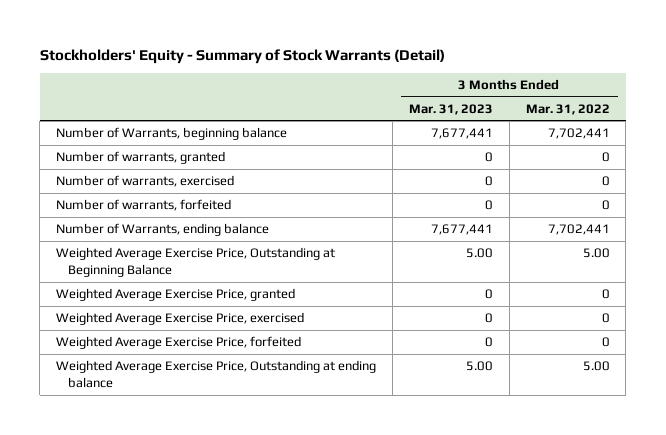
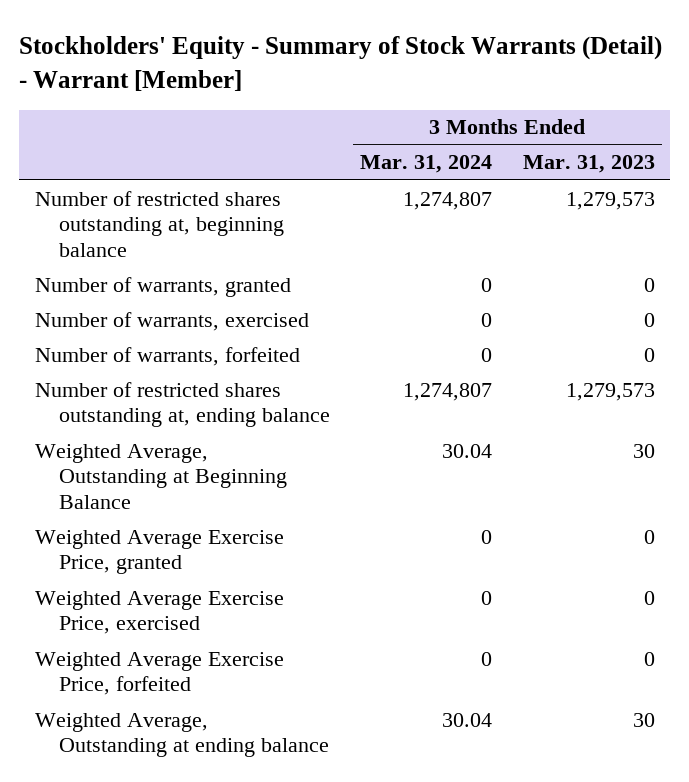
- Stockholders' Equity - Summary of Stock Warrants (Detail)
+ Stockholders' Equity - Summary of Stock Warrants (Detail) - Warrant [Member]
- | 3 Months Ended Mar. 31, 2023 | 3 Months Ended Mar. 31, 2022
+ | 3 Months Ended Mar. 31, 2024 | 3 Months Ended Mar. 31, 2023
- Number of Warrants, beginning balance | 7,677,441 | 7,702,441
+ Number of restricted shares outstanding at, beginning balance | 1,274,807 | 1,279,573
- Number of Warrants, ending balance | 7,677,441 | 7,702,441
- Weighted Average Exercise Price, Outstanding at Beginning Balance | 5.00 | 5.00
+ Number of restricted shares outstanding at, ending balance | 1,274,807 | 1,279,573
+ Weighted Average, Outstanding at Beginning Balance | 30.04 | 30
- Weighted Average Exercise Price, Outstanding at ending balance | 5.00 | 5.00
+ Weighted Average, Outstanding at ending balance | 30.04 | 30

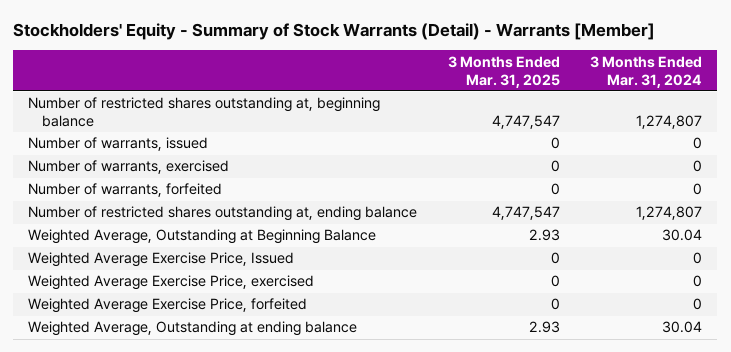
- Stockholders' Equity - Summary of Stock Warrants (Detail) - Warrant [Member]
+ Stockholders' Equity - Summary of Stock Warrants (Detail) - Warrants [Member]
- | 3 Months Ended Mar. 31, 2024 | 3 Months Ended Mar. 31, 2023
+ | 3 Months Ended Mar. 31, 2025 | 3 Months Ended Mar. 31, 2024
- Number of warrants, granted | 0 | 0
+ Number of warrants, issued | 0 | 0
- Weighted Average Exercise Price, granted | 0 | 0
+ Weighted Average Exercise Price, Issued | 0 | 0

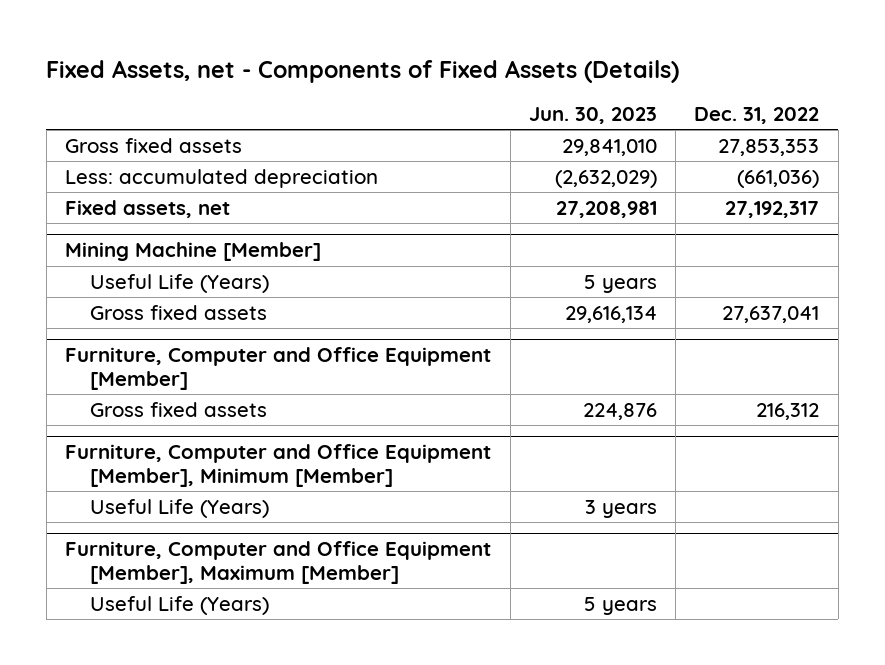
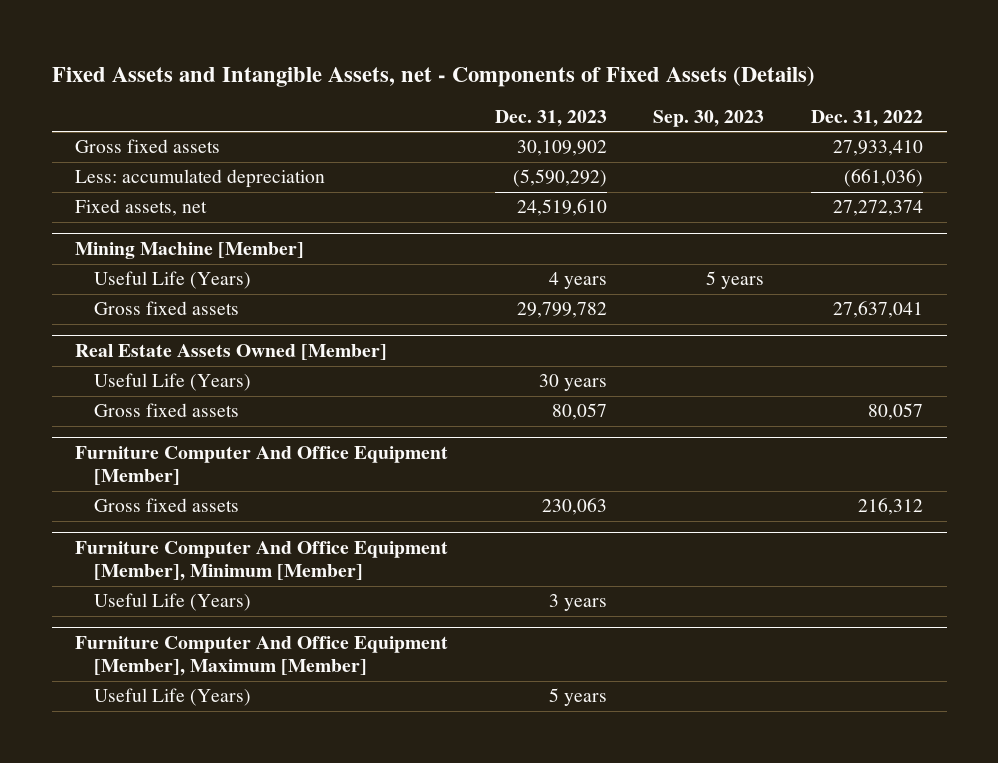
- Fixed Assets, net - Components of Fixed Assets (Details)
+ Fixed Assets and Intangible Assets, net - Components of Fixed Assets (Details)
- | Jun. 30, 2023 | Dec. 31, 2022
+ | Dec. 31, 2023 | Sep. 30, 2023 | Dec. 31, 2022
- Gross fixed assets | 29,841,010 | 27,853,353
+ Gross fixed assets | 30,109,902 | | 27,933,410
- Fixed assets, net | 27,208,981 | 27,192,317
+ Fixed assets, net | 24,519,610 | | 27,272,374
- Furniture, Computer and Office Equipment [Member]
+ Real Estate Assets Owned [Member]
+ Useful Life (Years) | 30 years | |
+ Gross fixed assets | 80,057 | | 80,057
+ Furniture Computer And Office Equipment [Member]
- Furniture, Computer and Office Equipment [Member], Minimum [Member]
+ Furniture Computer And Office Equipment [Member], Minimum [Member]
- Furniture, Computer and Office Equipment [Member], Maximum [Member]
+ Furniture Computer And Office Equipment [Member], Maximum [Member]

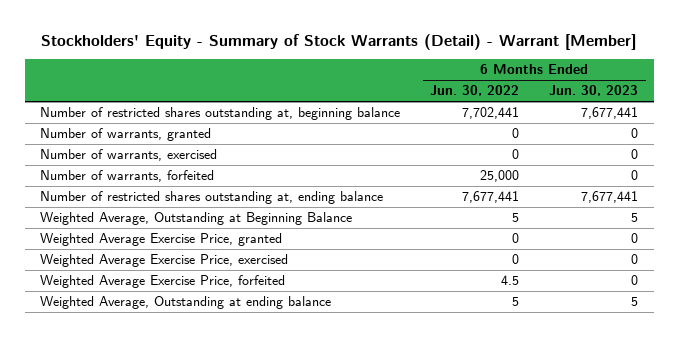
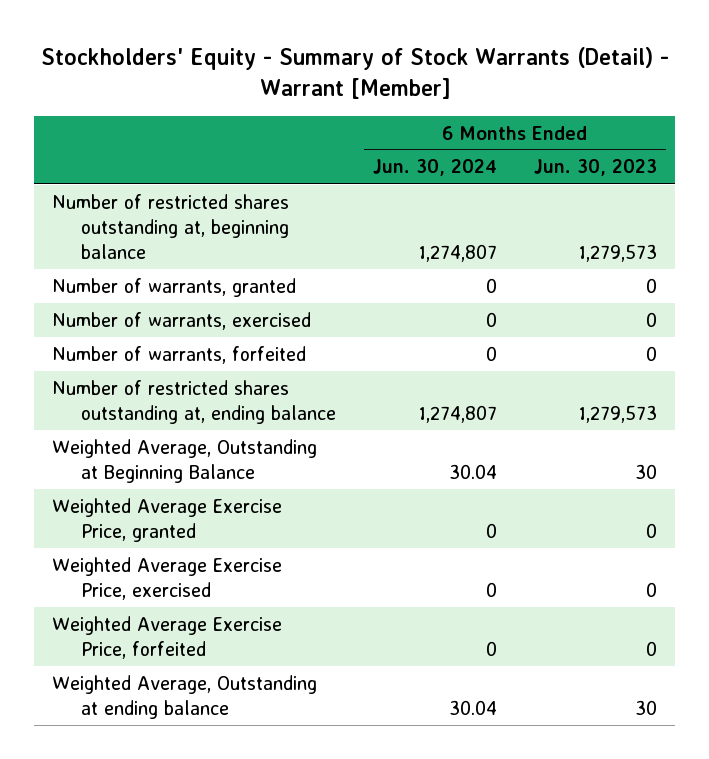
- | 6 Months Ended Jun. 30, 2022 | 6 Months Ended Jun. 30, 2023
+ | 6 Months Ended Jun. 30, 2024 | 6 Months Ended Jun. 30, 2023
- Number of restricted shares outstanding at, beginning balance | 7,702,441 | 7,677,441
+ Number of restricted shares outstanding at, beginning balance | 1,274,807 | 1,279,573
- Number of restricted shares outstanding at, ending balance | 7,677,441 | 7,677,441
- Weighted Average, Outstanding at Beginning Balance | 5 | 5
+ Number of restricted shares outstanding at, ending balance | 1,274,807 | 1,279,573
+ Weighted Average, Outstanding at Beginning Balance | 30.04 | 30
- Weighted Average, Outstanding at ending balance | 5 | 5
+ Weighted Average, Outstanding at ending balance | 30.04 | 30

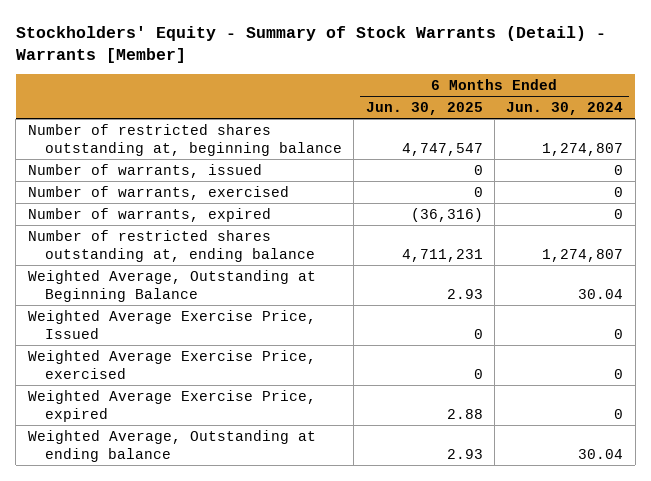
- Stockholders' Equity - Summary of Stock Warrants (Detail) - Warrant [Member]
+ Stockholders' Equity - Summary of Stock Warrants (Detail) - Warrants [Member]
- | 6 Months Ended Jun. 30, 2024 | 6 Months Ended Jun. 30, 2023
+ | 6 Months Ended Jun. 30, 2025 | 6 Months Ended Jun. 30, 2024
- Number of warrants, granted | 0 | 0
+ Number of warrants, issued | 0 | 0
- Number of warrants, forfeited | 0 | 0
+ Number of warrants, expired | (36,316) | 0
- Weighted Average Exercise Price, granted | 0 | 0
+ Weighted Average Exercise Price, Issued | 0 | 0
- Weighted Average Exercise Price, forfeited | 0 | 0
+ Weighted Average Exercise Price, expired | 2.88 | 0

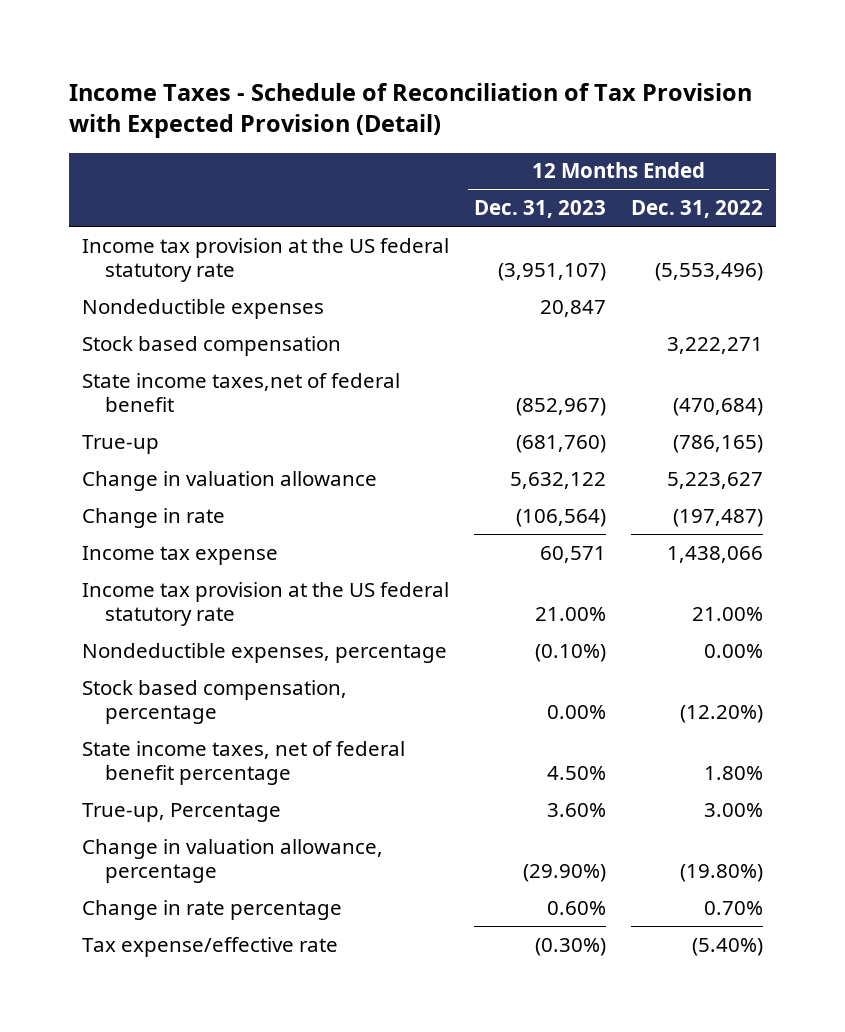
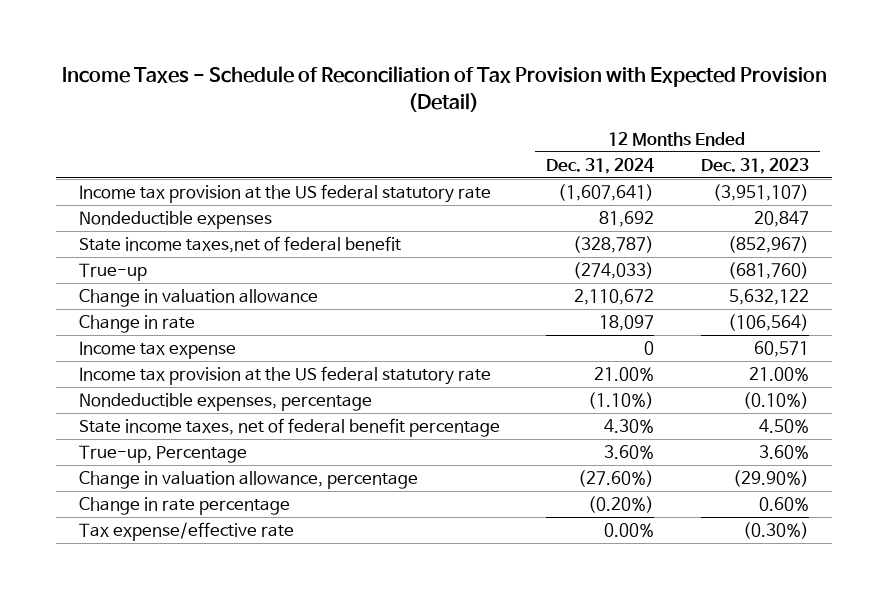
- | 12 Months Ended Dec. 31, 2023 | 12 Months Ended Dec. 31, 2022
+ | 12 Months Ended Dec. 31, 2024 | 12 Months Ended Dec. 31, 2023
- Stock based compensation | | 3,222,271
- Stock based compensation, percentage | 0.00% | (12.20%)

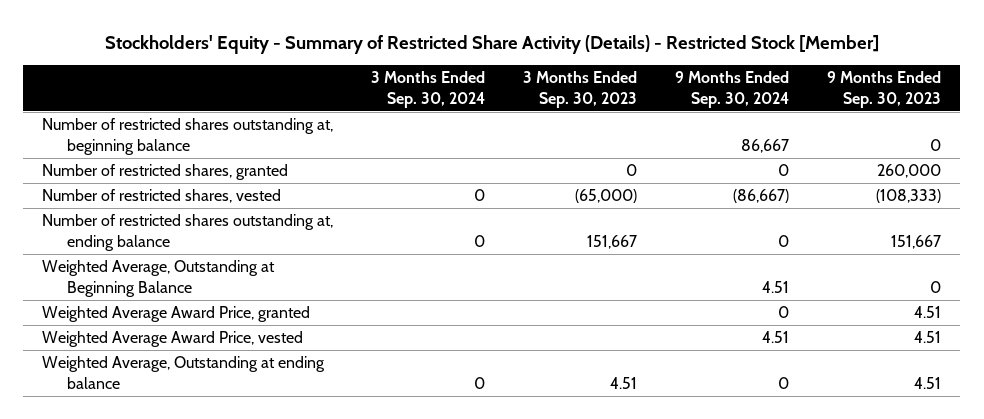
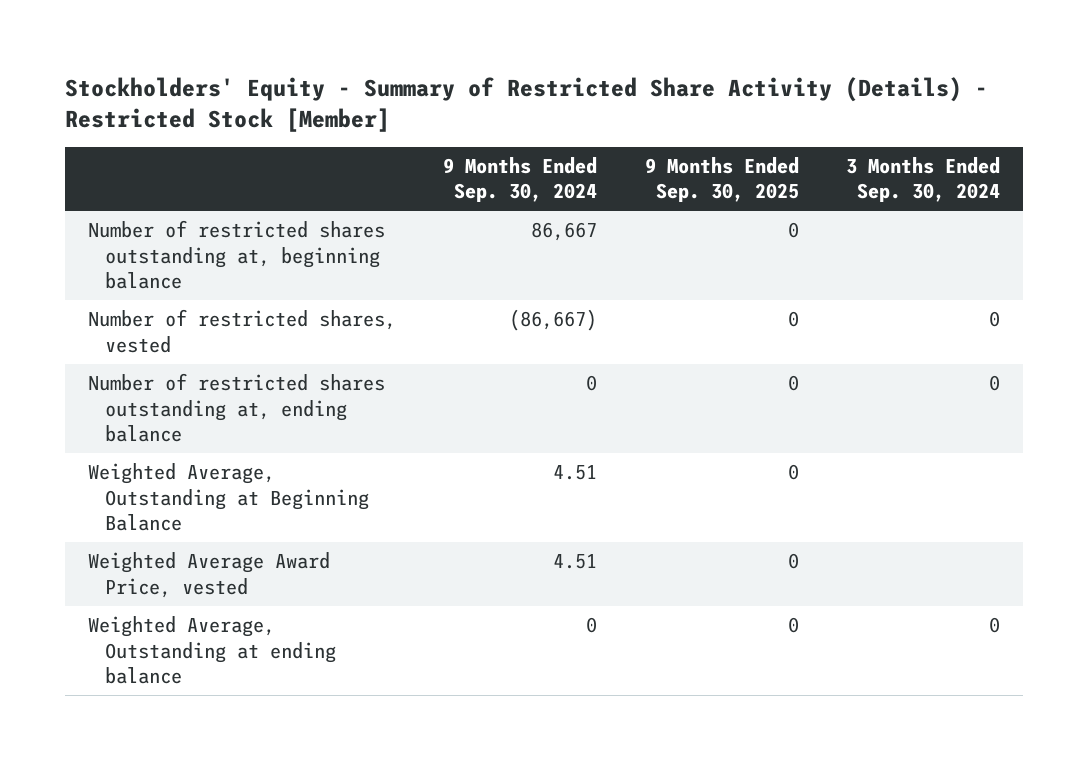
- | 3 Months Ended Sep. 30, 2024 | 3 Months Ended Sep. 30, 2023 | 9 Months Ended Sep. 30, 2024 | 9 Months Ended Sep. 30, 2023
+ | 9 Months Ended Sep. 30, 2024 | 9 Months Ended Sep. 30, 2025 | 3 Months Ended Sep. 30, 2024
- Number of restricted shares, granted | | 0 | 0 | 260,000
- Weighted Average Award Price, granted | | | 0 | 4.51

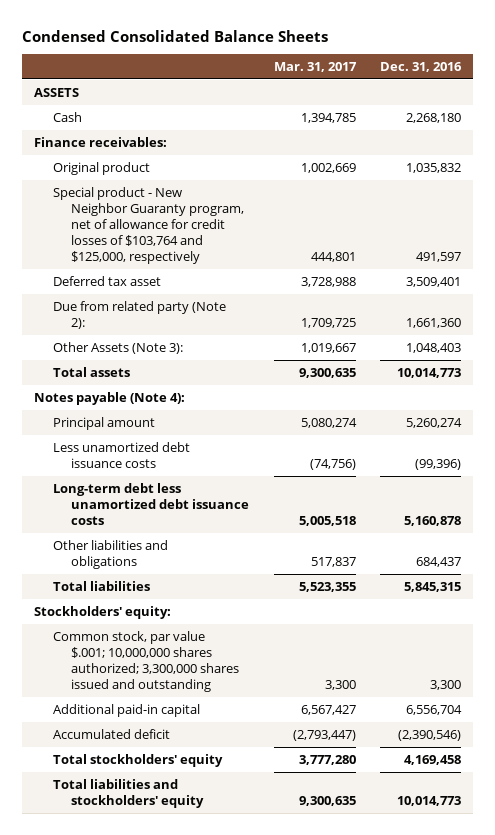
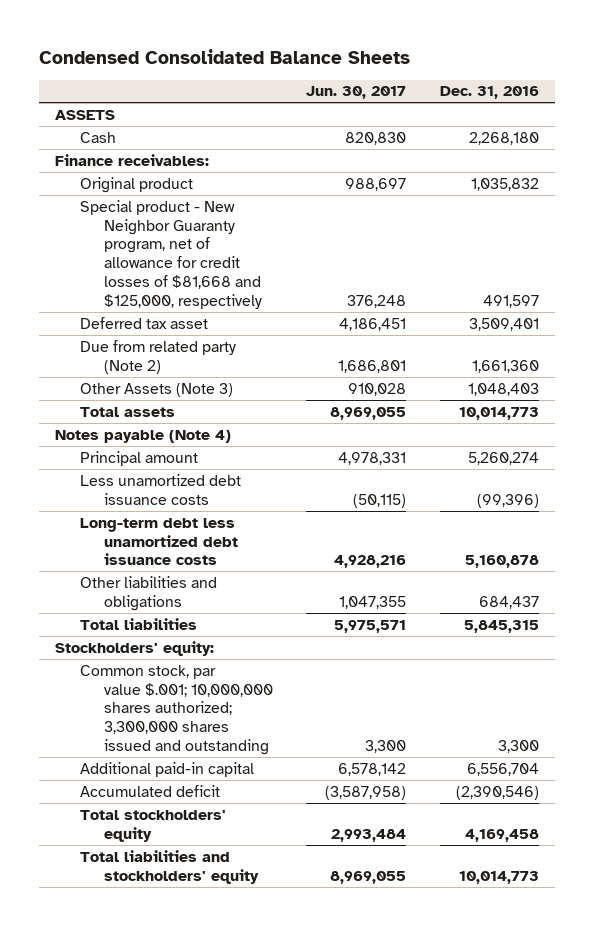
- | Mar. 31, 2017 | Dec. 31, 2016
+ | Jun. 30, 2017 | Dec. 31, 2016
- Special product - New Neighbor Guaranty program, net of allowance for credit losses of $103,764 and $125,000, respectively | 444,801 | 491,597
+ Special product - New Neighbor Guaranty program, net of allowance for credit losses of $81,668 and $125,000, respectively | 376,248 | 491,597
- Due from related party (Note 2): | 1,709,725 | 1,661,360
- Other Assets (Note 3): | 1,019,667 | 1,048,403
+ Due from related party (Note 2) | 1,686,801 | 1,661,360
+ Other Assets (Note 3) | 910,028 | 1,048,403
- Notes payable (Note 4):
+ Notes payable (Note 4)

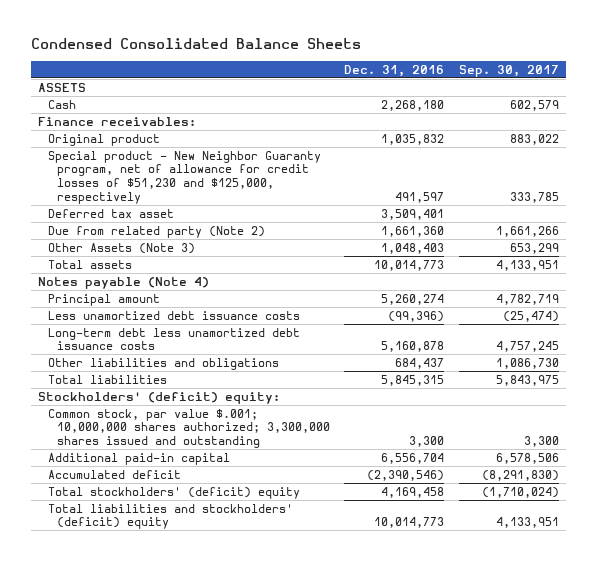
- | Jun. 30, 2017 | Dec. 31, 2016
+ | Dec. 31, 2016 | Sep. 30, 2017
- Special product - New Neighbor Guaranty program, net of allowance for credit losses of $81,668 and $125,000, respectively | 376,248 | 491,597
+ Special product - New Neighbor Guaranty program, net of allowance for credit losses of $51,230 and $125,000, respectively | 491,597 | 333,785
- Stockholders' equity:
+ Stockholders' (deficit) equity:
- Total stockholders' equity | 2,993,484 | 4,169,458
- Total liabilities and stockholders' equity | 8,969,055 | 10,014,773
+ Total stockholders' (deficit) equity | 4,169,458 | (1,710,024)
+ Total liabilities and stockholders' (deficit) equity | 10,014,773 | 4,133,951

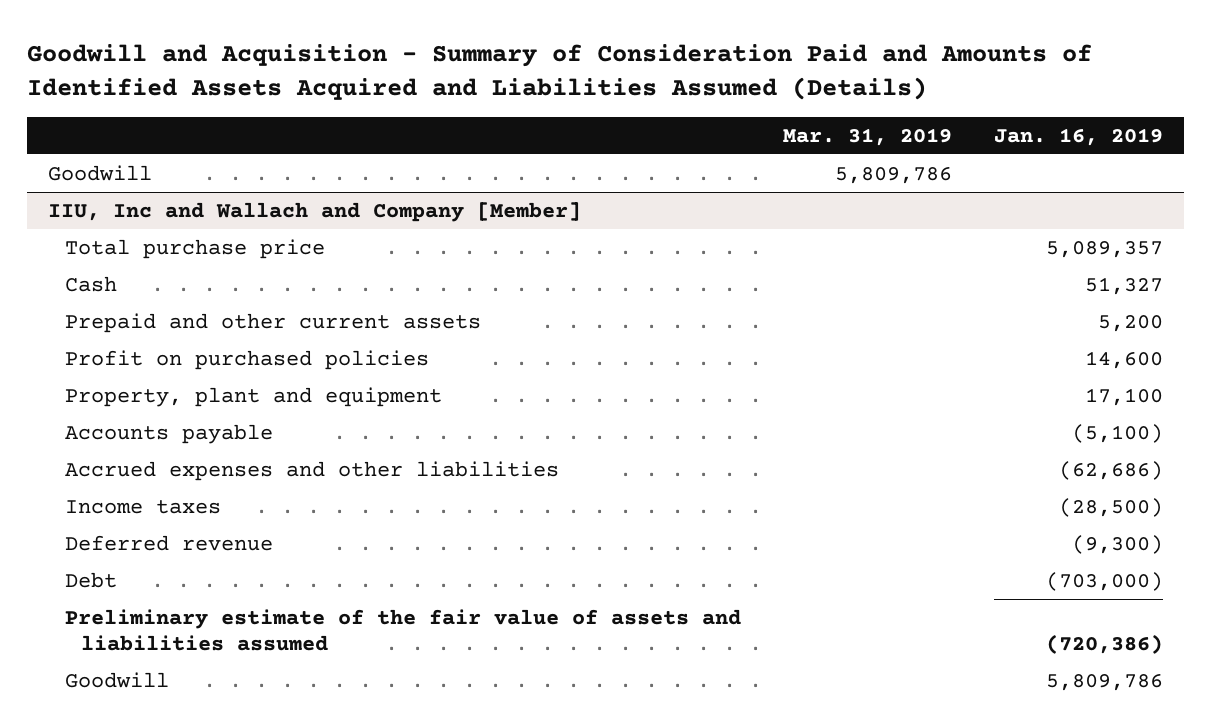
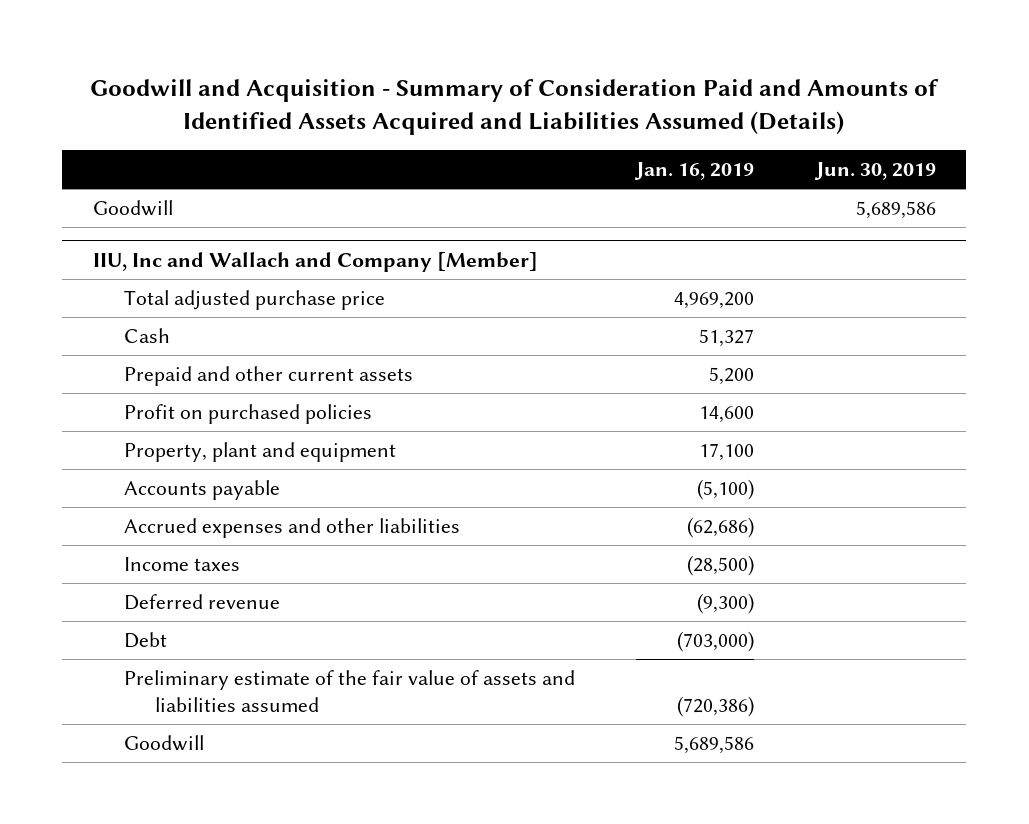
- | Mar. 31, 2019 | Jan. 16, 2019
+ | Jan. 16, 2019 | Jun. 30, 2019
@ IIU, Inc and Wallach and Company [Member]
- Total purchase price | | 5,089,357
+ Total adjusted purchase price | 4,969,200 |
- Goodwill | | 5,809,786
+ Goodwill | 5,689,586 |

